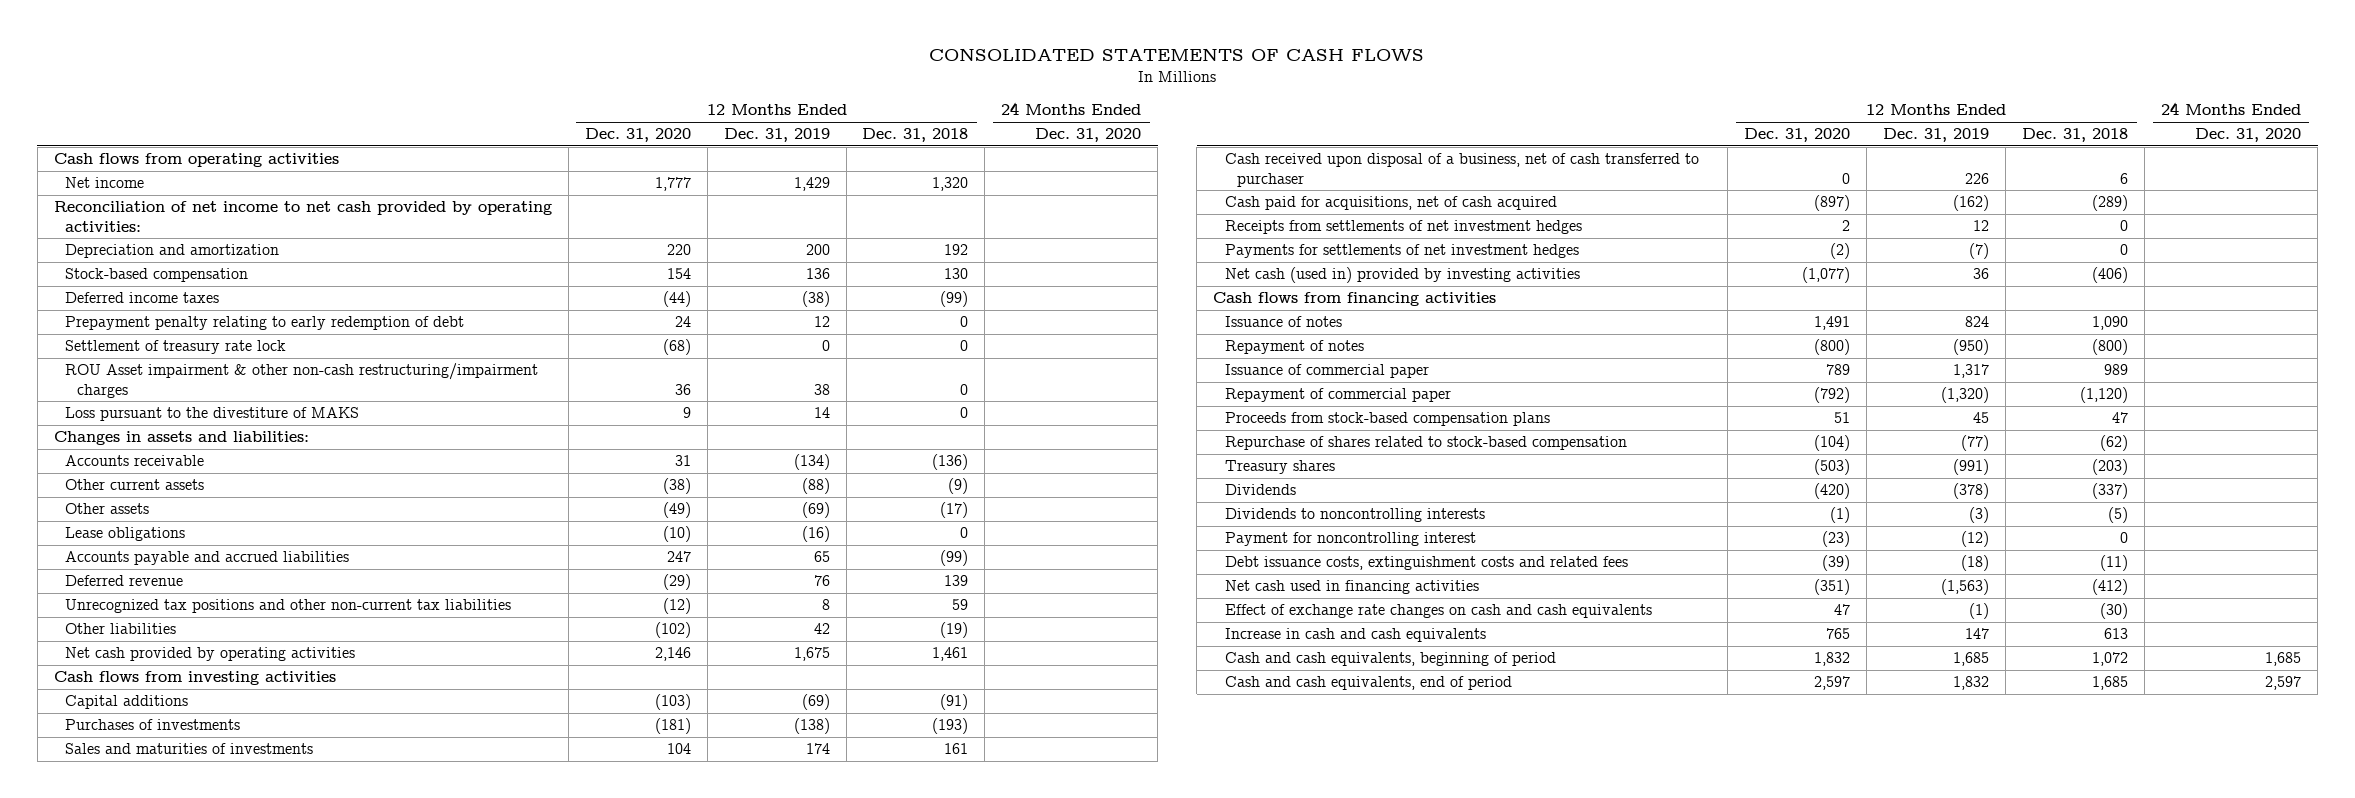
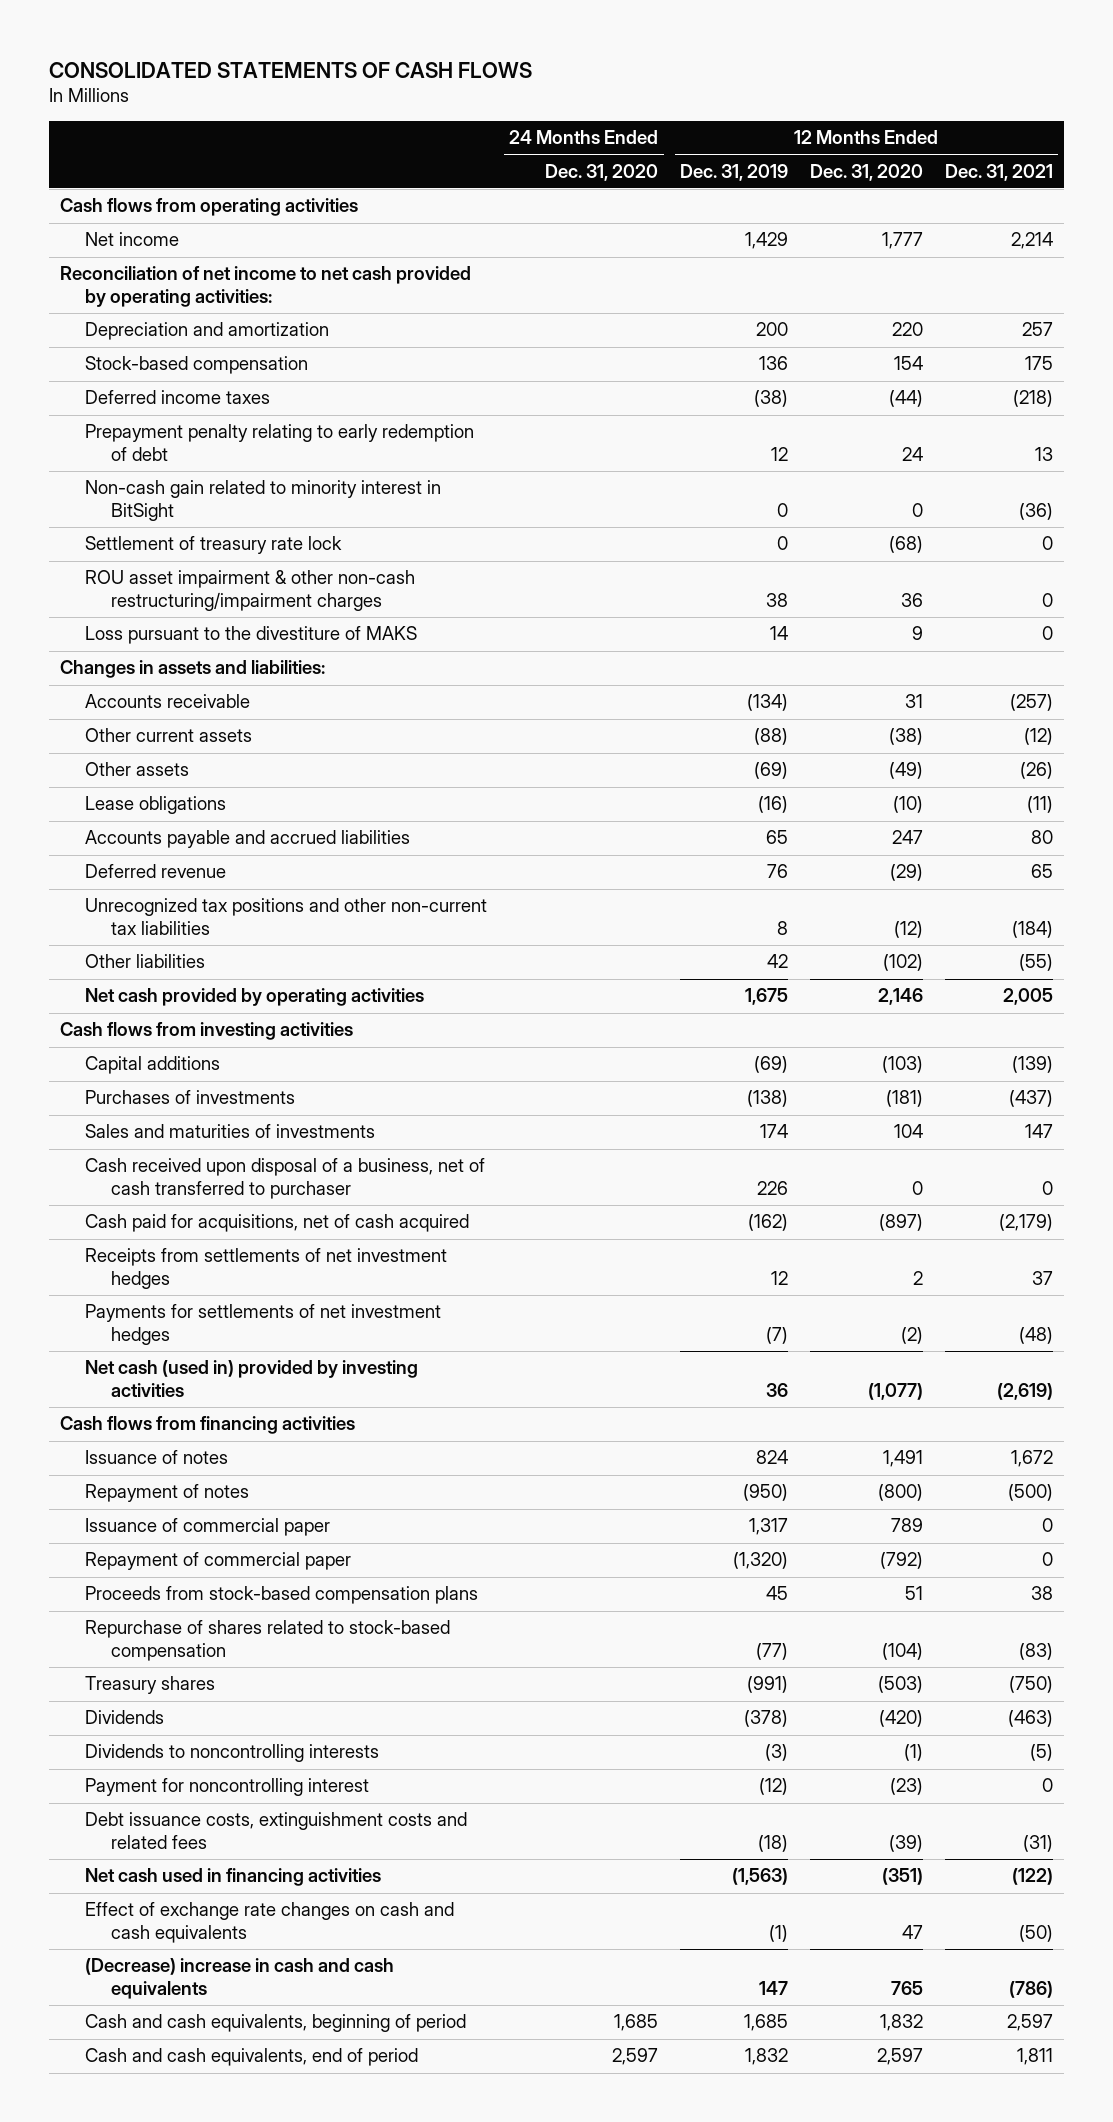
- | 12 Months Ended Dec. 31, 2020 | 12 Months Ended Dec. 31, 2019 | 12 Months Ended Dec. 31, 2018 | 24 Months Ended Dec. 31, 2020
+ | 24 Months Ended Dec. 31, 2020 | 12 Months Ended Dec. 31, 2019 | 12 Months Ended Dec. 31, 2020 | 12 Months Ended Dec. 31, 2021
+ Non-cash gain related to minority interest in BitSight | | 0 | 0 | (36)
- ROU Asset impairment & other non-cash restructuring/impairment charges | 36 | 38 | 0 |
+ ROU asset impairment & other non-cash restructuring/impairment charges | | 38 | 36 | 0
- Increase in cash and cash equivalents | 765 | 147 | 613 |
+ (Decrease) increase in cash and cash equivalents | | 147 | 765 | (786)

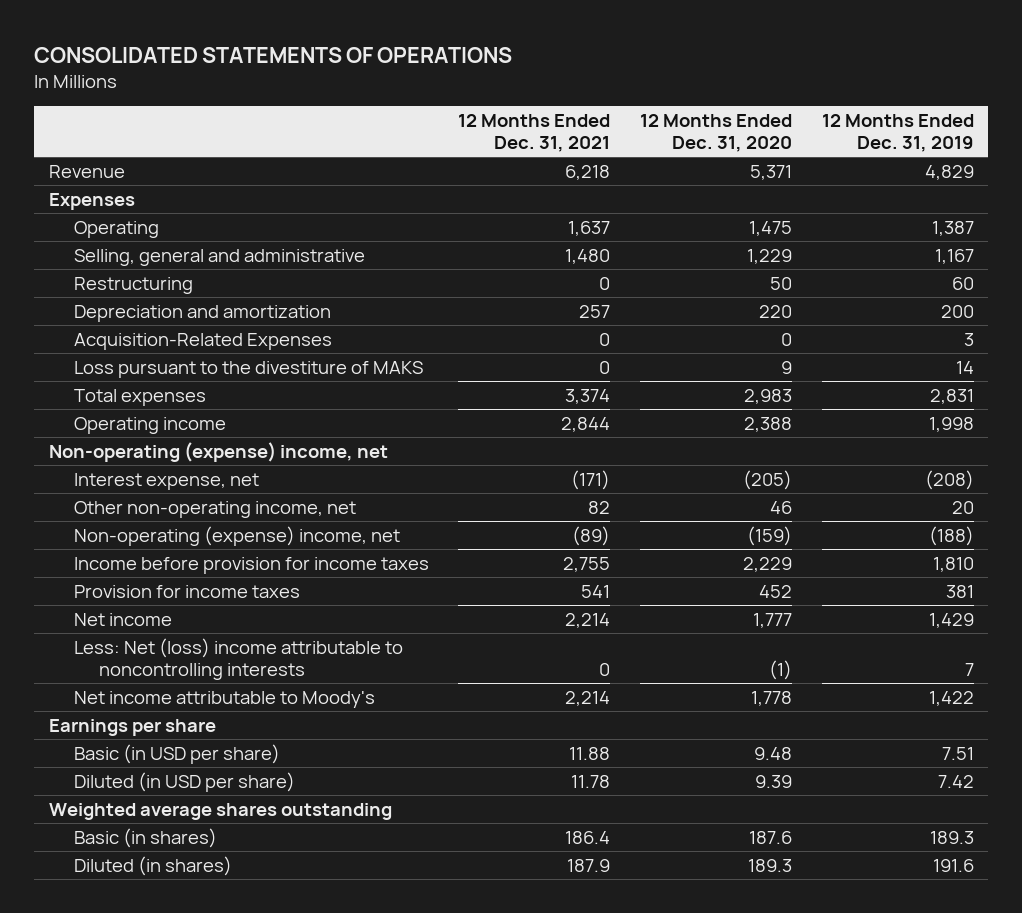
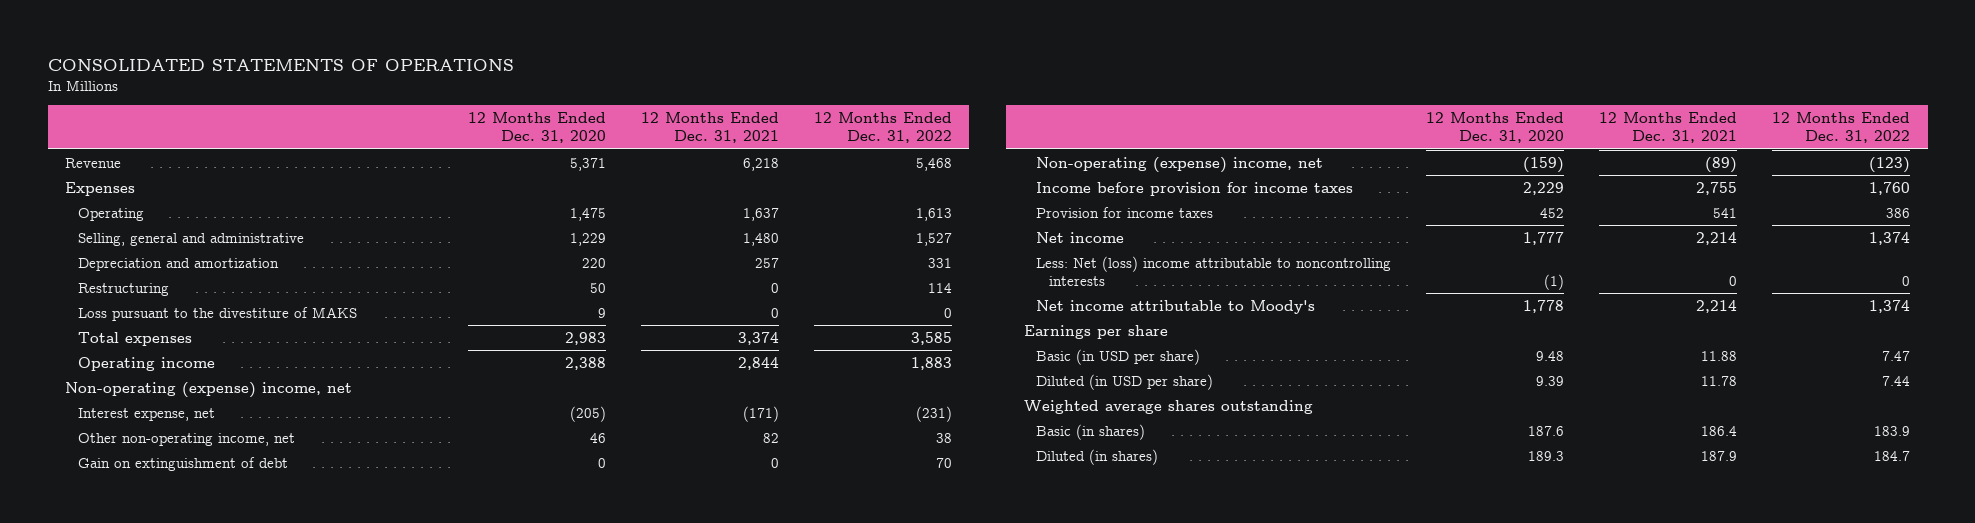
- | 12 Months Ended Dec. 31, 2021 | 12 Months Ended Dec. 31, 2020 | 12 Months Ended Dec. 31, 2019
+ | 12 Months Ended Dec. 31, 2020 | 12 Months Ended Dec. 31, 2021 | 12 Months Ended Dec. 31, 2022
- Acquisition-Related Expenses | 0 | 0 | 3
moved down: Restructuring | 50 | 0 | 114
+ Gain on extinguishment of debt | 0 | 0 | 70

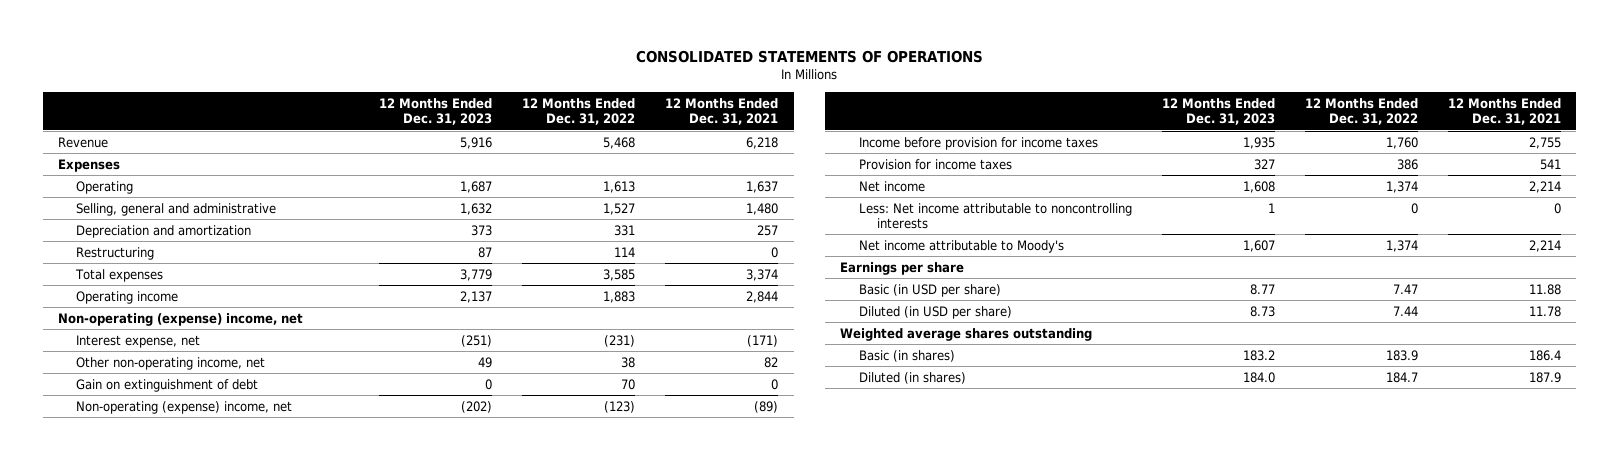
- | 12 Months Ended Dec. 31, 2020 | 12 Months Ended Dec. 31, 2021 | 12 Months Ended Dec. 31, 2022
+ | 12 Months Ended Dec. 31, 2023 | 12 Months Ended Dec. 31, 2022 | 12 Months Ended Dec. 31, 2021
- Loss pursuant to the divestiture of MAKS | 9 | 0 | 0
- Less: Net (loss) income attributable to noncontrolling interests | (1) | 0 | 0
+ Less: Net income attributable to noncontrolling interests | 1 | 0 | 0

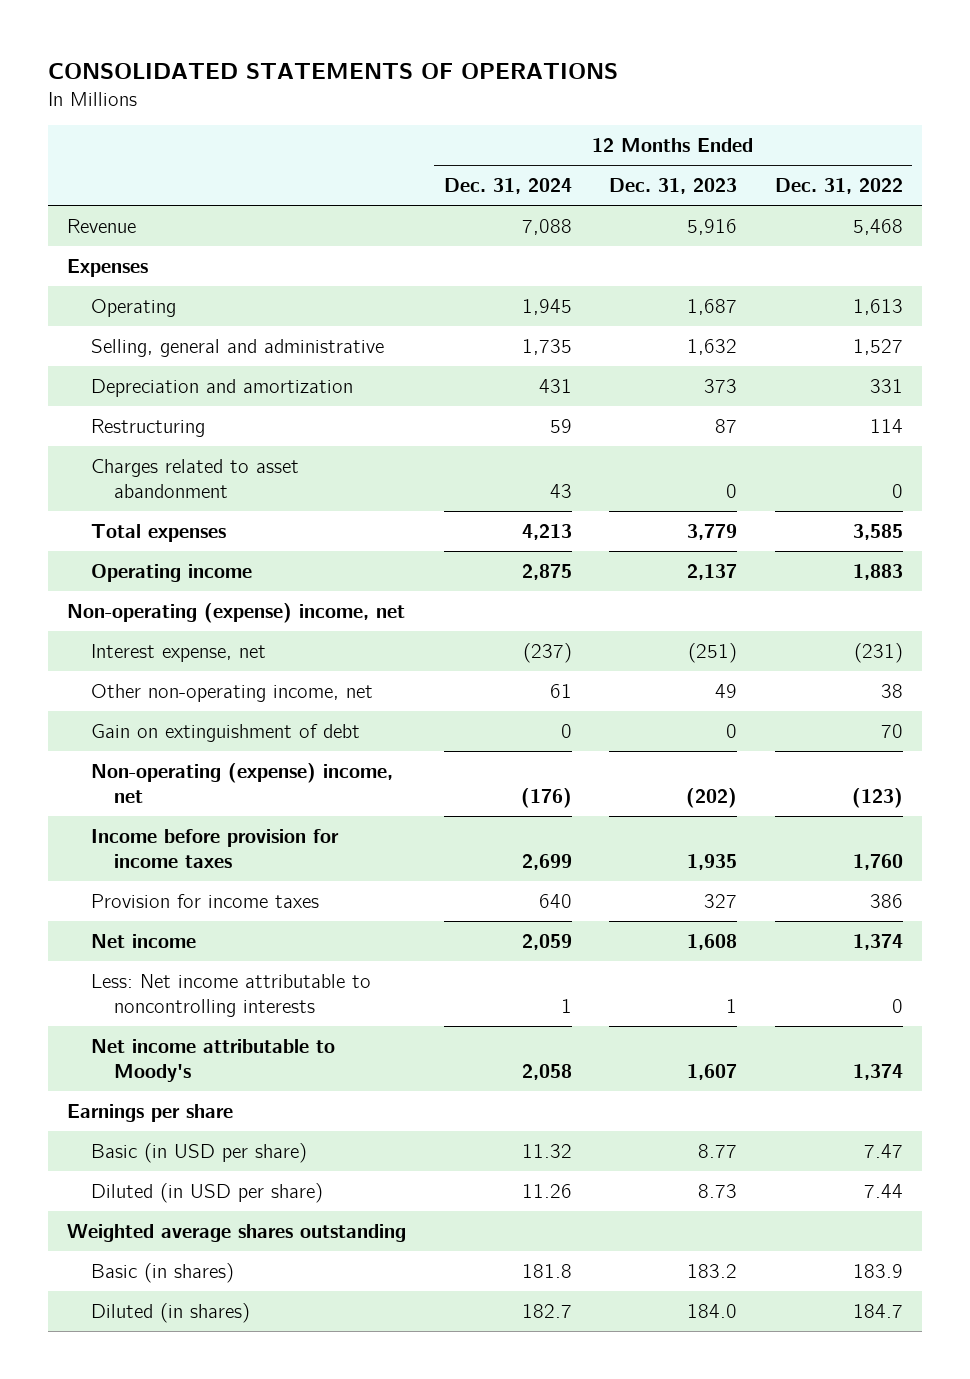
- | 12 Months Ended Dec. 31, 2023 | 12 Months Ended Dec. 31, 2022 | 12 Months Ended Dec. 31, 2021
+ | 12 Months Ended Dec. 31, 2024 | 12 Months Ended Dec. 31, 2023 | 12 Months Ended Dec. 31, 2022
+ Charges related to asset abandonment | 43 | 0 | 0

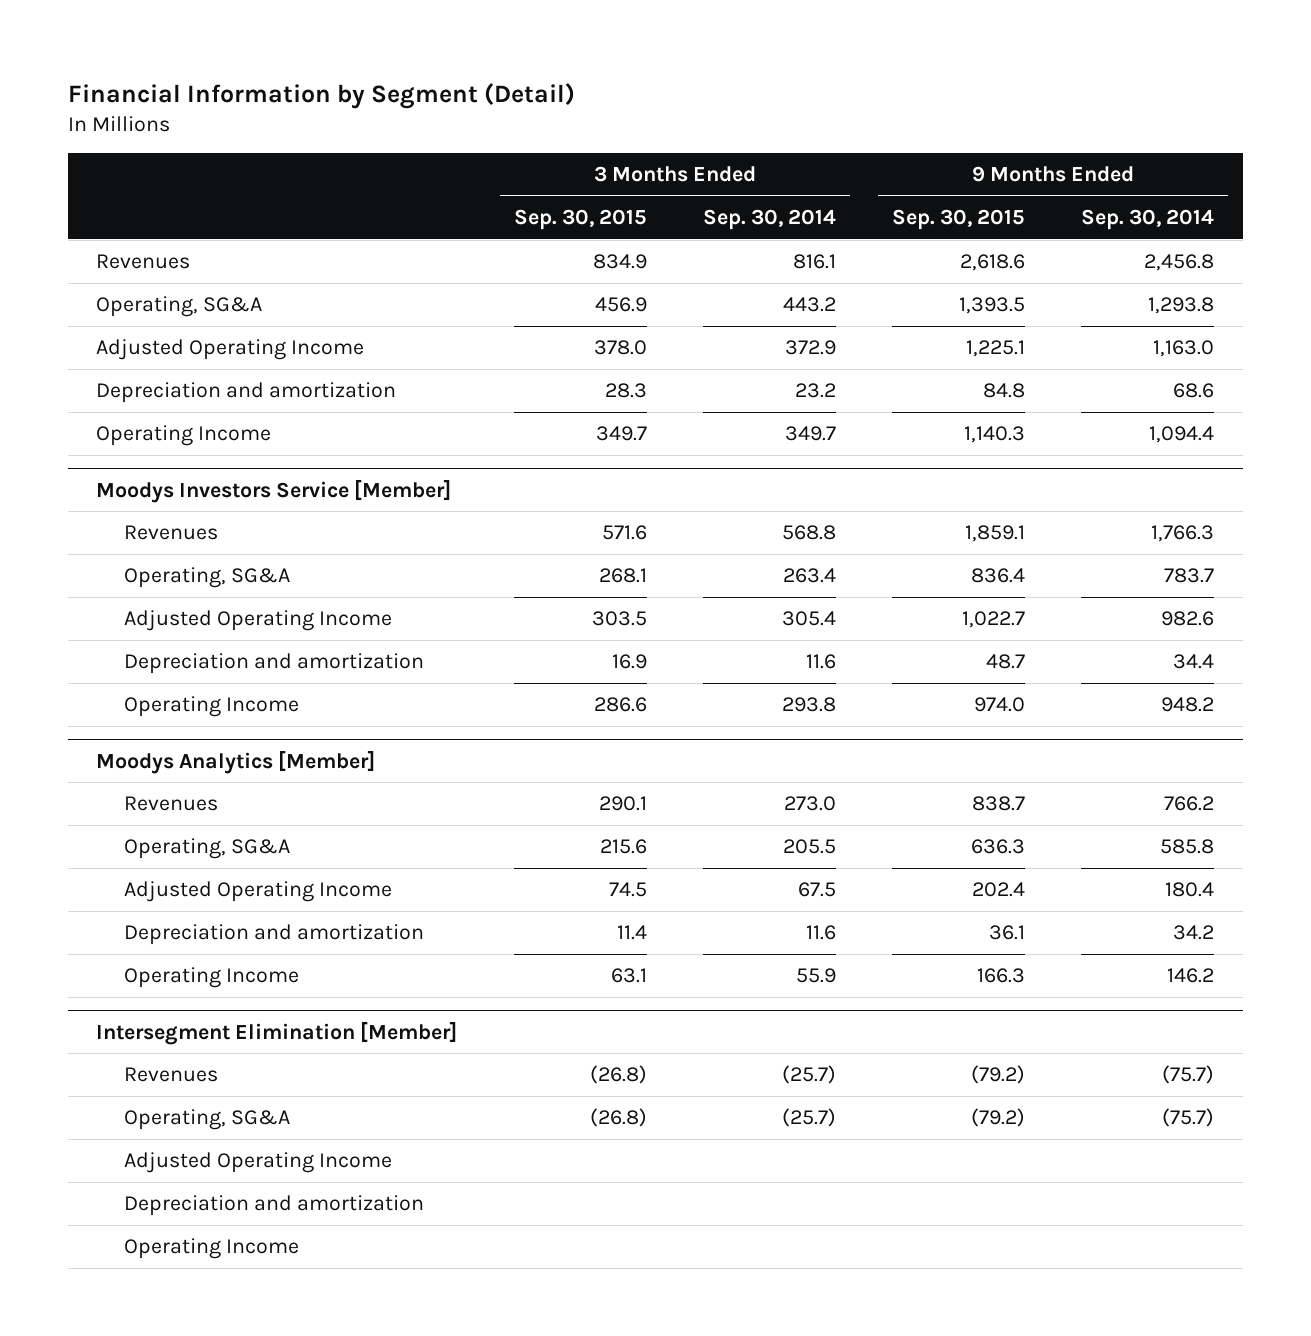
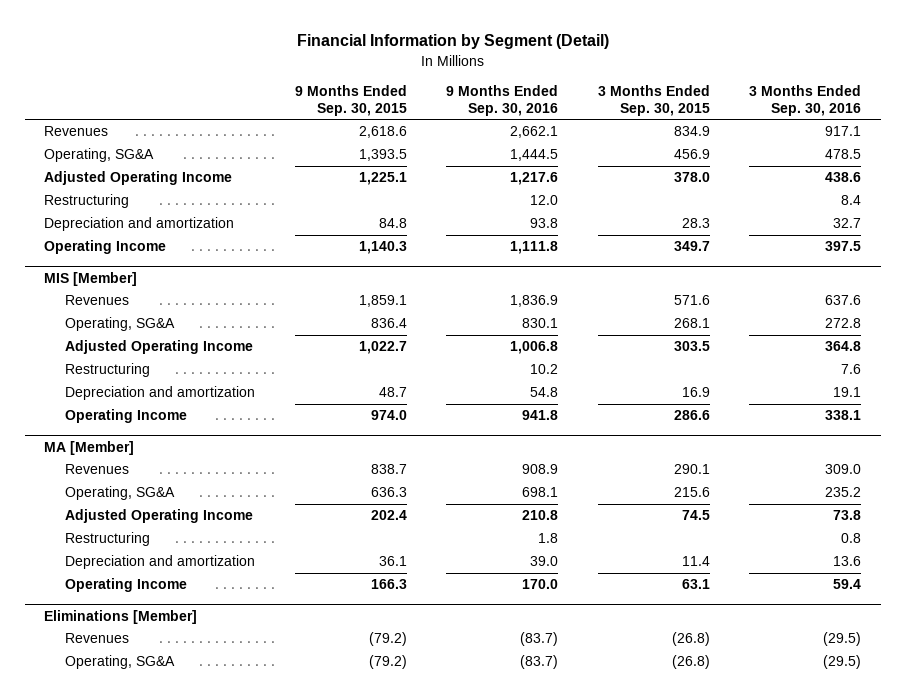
- | 3 Months Ended Sep. 30, 2015 | 3 Months Ended Sep. 30, 2014 | 9 Months Ended Sep. 30, 2015 | 9 Months Ended Sep. 30, 2014
+ | 9 Months Ended Sep. 30, 2015 | 9 Months Ended Sep. 30, 2016 | 3 Months Ended Sep. 30, 2015 | 3 Months Ended Sep. 30, 2016
+ Restructuring | | 12.0 | | 8.4
- Moodys Investors Service [Member]
+ MIS [Member]
+ Restructuring | | 10.2 | | 7.6
- Moodys Analytics [Member]
+ MA [Member]
+ Restructuring | | 1.8 | | 0.8
- Intersegment Elimination [Member]
+ Eliminations [Member]
- Adjusted Operating Income
- Depreciation and amortization
- Operating Income

